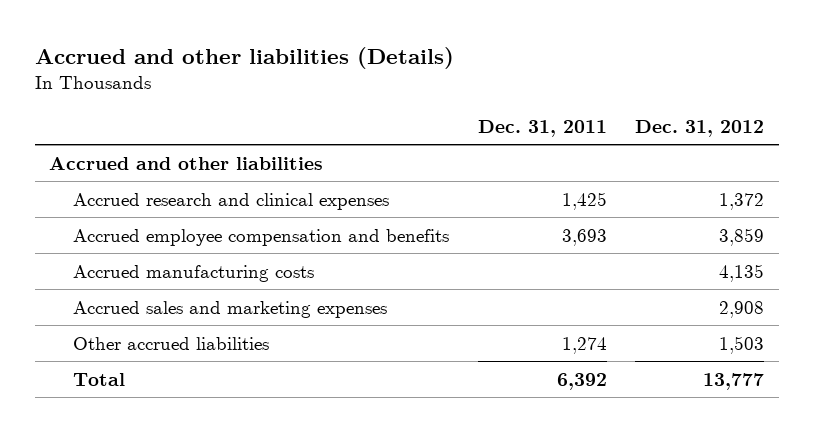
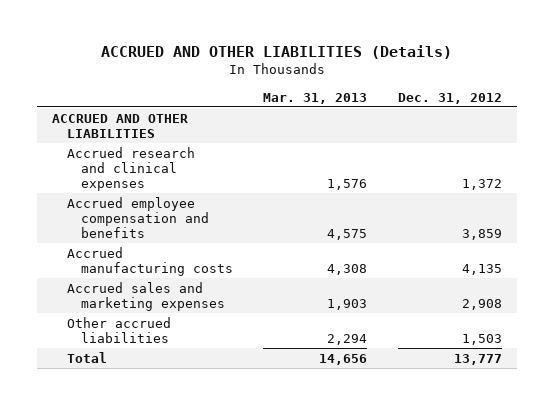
- Accrued and other liabilities (Details)
+ ACCRUED AND OTHER LIABILITIES (Details)
- | Dec. 31, 2011 | Dec. 31, 2012
+ | Mar. 31, 2013 | Dec. 31, 2012
- Accrued and other liabilities
+ ACCRUED AND OTHER LIABILITIES

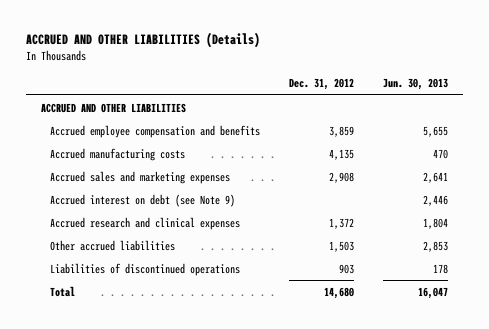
- | Mar. 31, 2013 | Dec. 31, 2012
+ | Dec. 31, 2012 | Jun. 30, 2013
+ Accrued interest on debt (see Note 9) | | 2,446
moved down: Accrued research and clinical expenses | 1,372 | 1,804
- Total | 14,656 | 13,777
+ Liabilities of discontinued operations | 903 | 178
+ Total | 14,680 | 16,047

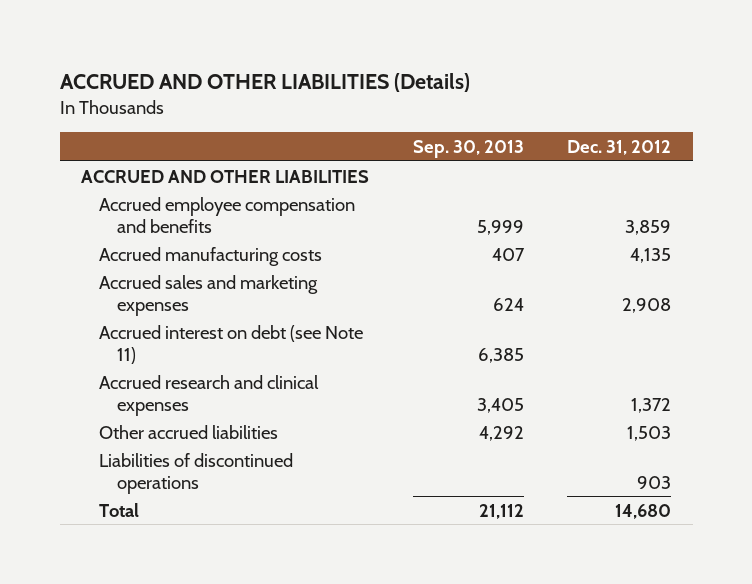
- | Dec. 31, 2012 | Jun. 30, 2013
+ | Sep. 30, 2013 | Dec. 31, 2012
- Accrued interest on debt (see Note 9) | | 2,446
+ Accrued interest on debt (see Note 11) | 6,385 |

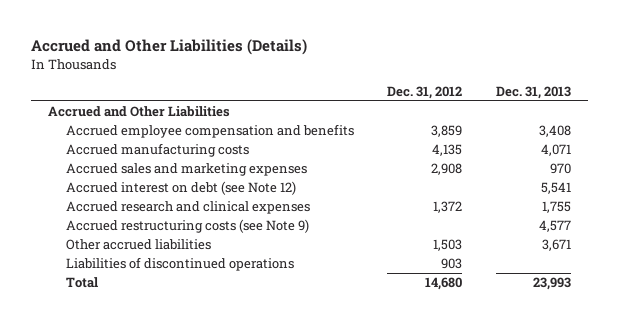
- ACCRUED AND OTHER LIABILITIES (Details)
+ Accrued and Other Liabilities (Details)
- | Sep. 30, 2013 | Dec. 31, 2012
+ | Dec. 31, 2012 | Dec. 31, 2013
- ACCRUED AND OTHER LIABILITIES
+ Accrued and Other Liabilities
- Accrued interest on debt (see Note 11) | 6,385 |
+ Accrued interest on debt (see Note 12) | | 5,541
+ Accrued restructuring costs (see Note 9) | | 4,577

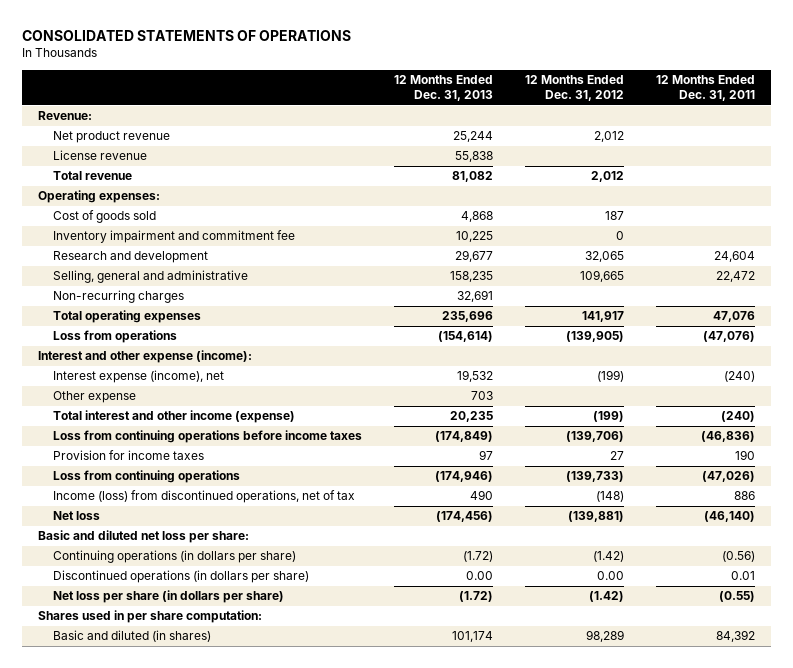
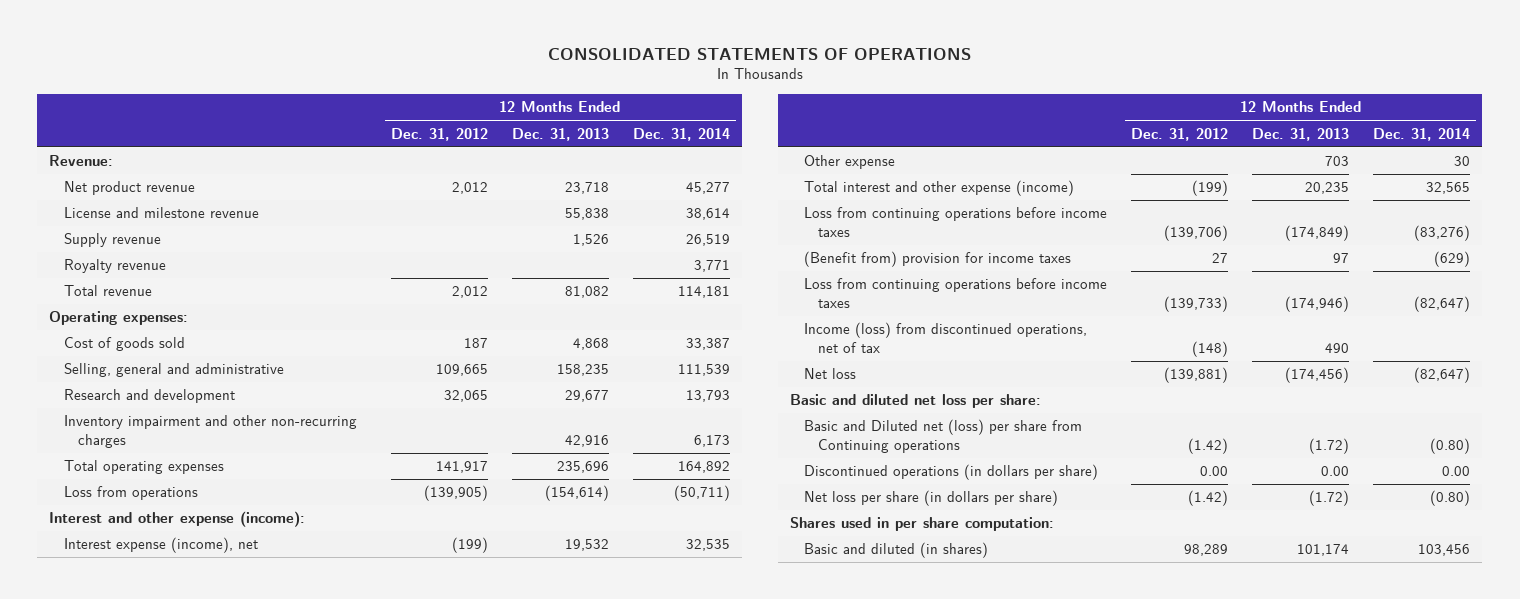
- | 12 Months Ended Dec. 31, 2013 | 12 Months Ended Dec. 31, 2012 | 12 Months Ended Dec. 31, 2011
+ | 12 Months Ended Dec. 31, 2012 | 12 Months Ended Dec. 31, 2013 | 12 Months Ended Dec. 31, 2014
- Net product revenue | 25,244 | 2,012 |
- License revenue | 55,838 | |
+ Net product revenue | 2,012 | 23,718 | 45,277
+ License and milestone revenue | | 55,838 | 38,614
+ Supply revenue | | 1,526 | 26,519
+ Royalty revenue | | | 3,771
- Inventory impairment and commitment fee | 10,225 | 0 |
- Non-recurring charges | 32,691 | |
moved down: Research and development | 32,065 | 29,677 | 13,793
+ Inventory impairment and other non-recurring charges | | 42,916 | 6,173
- Total interest and other income (expense) | 20,235 | (199) | (240)
+ Total interest and other expense (income) | (199) | 20,235 | 32,565
- Provision for income taxes | 97 | 27 | 190
- Loss from continuing operations | (174,946) | (139,733) | (47,026)
+ (Benefit from) provision for income taxes | 27 | 97 | (629)
+ Loss from continuing operations before income taxes | (139,733) | (174,946) | (82,647)
- Continuing operations (in dollars per share) | (1.72) | (1.42) | (0.56)
+ Basic and Diluted net (loss) per share from Continuing operations | (1.42) | (1.72) | (0.80)

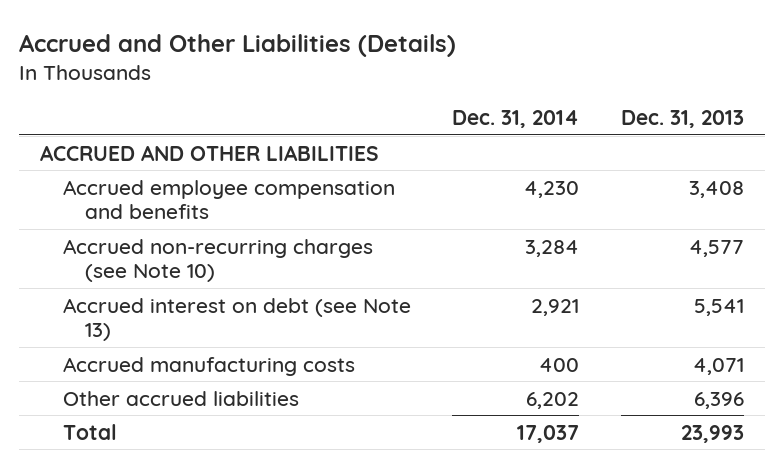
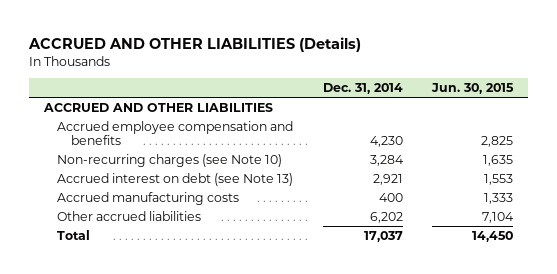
- Accrued and Other Liabilities (Details)
+ ACCRUED AND OTHER LIABILITIES (Details)
- | Dec. 31, 2014 | Dec. 31, 2013
+ | Dec. 31, 2014 | Jun. 30, 2015
- Accrued non-recurring charges (see Note 10) | 3,284 | 4,577
+ Non-recurring charges (see Note 10) | 3,284 | 1,635

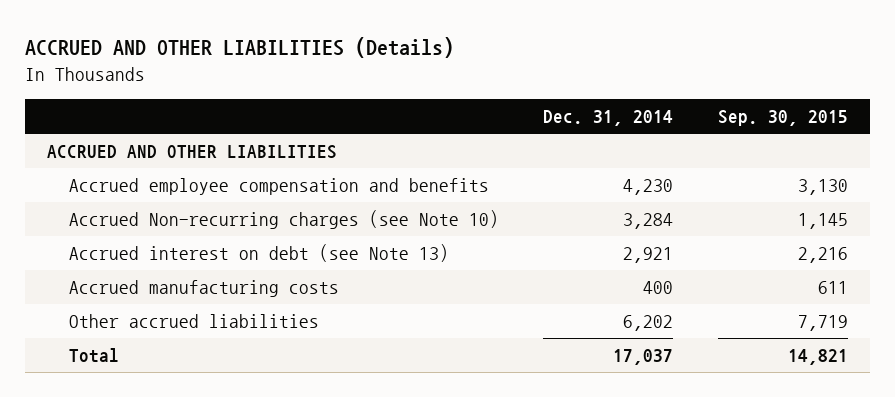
- | Dec. 31, 2014 | Jun. 30, 2015
+ | Dec. 31, 2014 | Sep. 30, 2015
- Non-recurring charges (see Note 10) | 3,284 | 1,635
+ Accrued Non-recurring charges (see Note 10) | 3,284 | 1,145

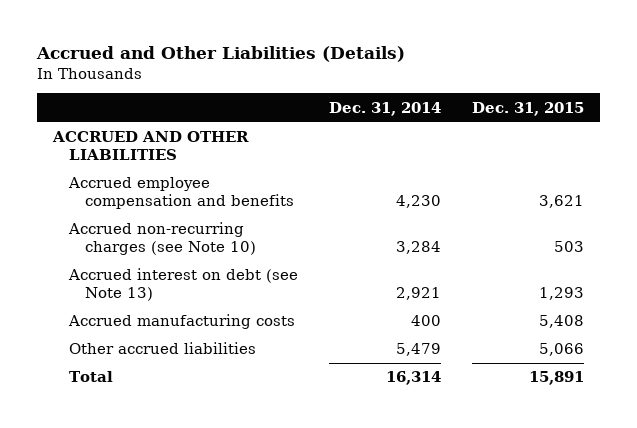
- ACCRUED AND OTHER LIABILITIES (Details)
+ Accrued and Other Liabilities (Details)
- | Dec. 31, 2014 | Sep. 30, 2015
+ | Dec. 31, 2014 | Dec. 31, 2015
- Accrued Non-recurring charges (see Note 10) | 3,284 | 1,145
+ Accrued non-recurring charges (see Note 10) | 3,284 | 503
- Other accrued liabilities | 6,202 | 7,719
- Total | 17,037 | 14,821
+ Other accrued liabilities | 5,479 | 5,066
+ Total | 16,314 | 15,891

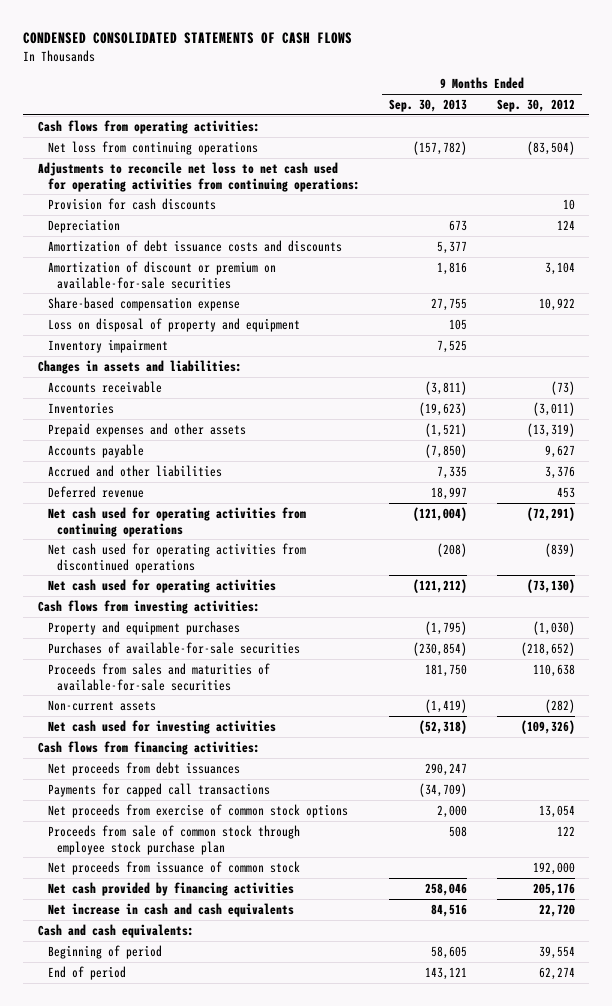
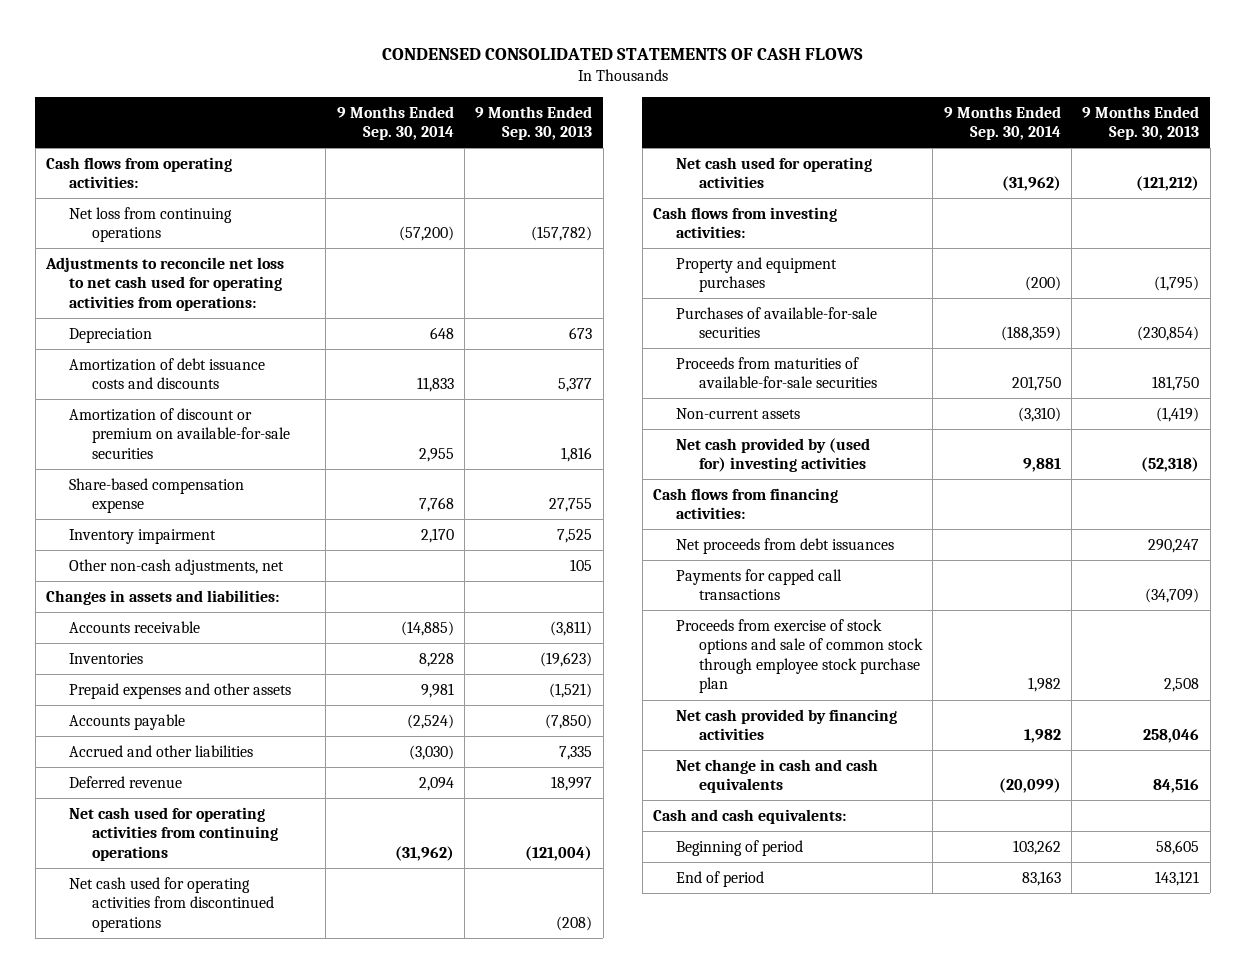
- | 9 Months Ended Sep. 30, 2013 | 9 Months Ended Sep. 30, 2012
+ | 9 Months Ended Sep. 30, 2014 | 9 Months Ended Sep. 30, 2013
- Adjustments to reconcile net loss to net cash used for operating activities from continuing operations:
- Provision for cash discounts | | 10
+ Adjustments to reconcile net loss to net cash used for operating activities from operations:
- Loss on disposal of property and equipment | 105 |
+ Other non-cash adjustments, net | | 105
- Proceeds from sales and maturities of available-for-sale securities | 181,750 | 110,638
+ Proceeds from maturities of available-for-sale securities | 201,750 | 181,750
- Net cash used for investing activities | (52,318) | (109,326)
+ Net cash provided by (used for) investing activities | 9,881 | (52,318)
- Net proceeds from exercise of common stock options | 2,000 | 13,054
- Proceeds from sale of common stock through employee stock purchase plan | 508 | 122
- Net proceeds from issuance of common stock | | 192,000
+ Proceeds from exercise of stock options and sale of common stock through employee stock purchase plan | 1,982 | 2,508
- Net increase in cash and cash equivalents | 84,516 | 22,720
+ Net change in cash and cash equivalents | (20,099) | 84,516

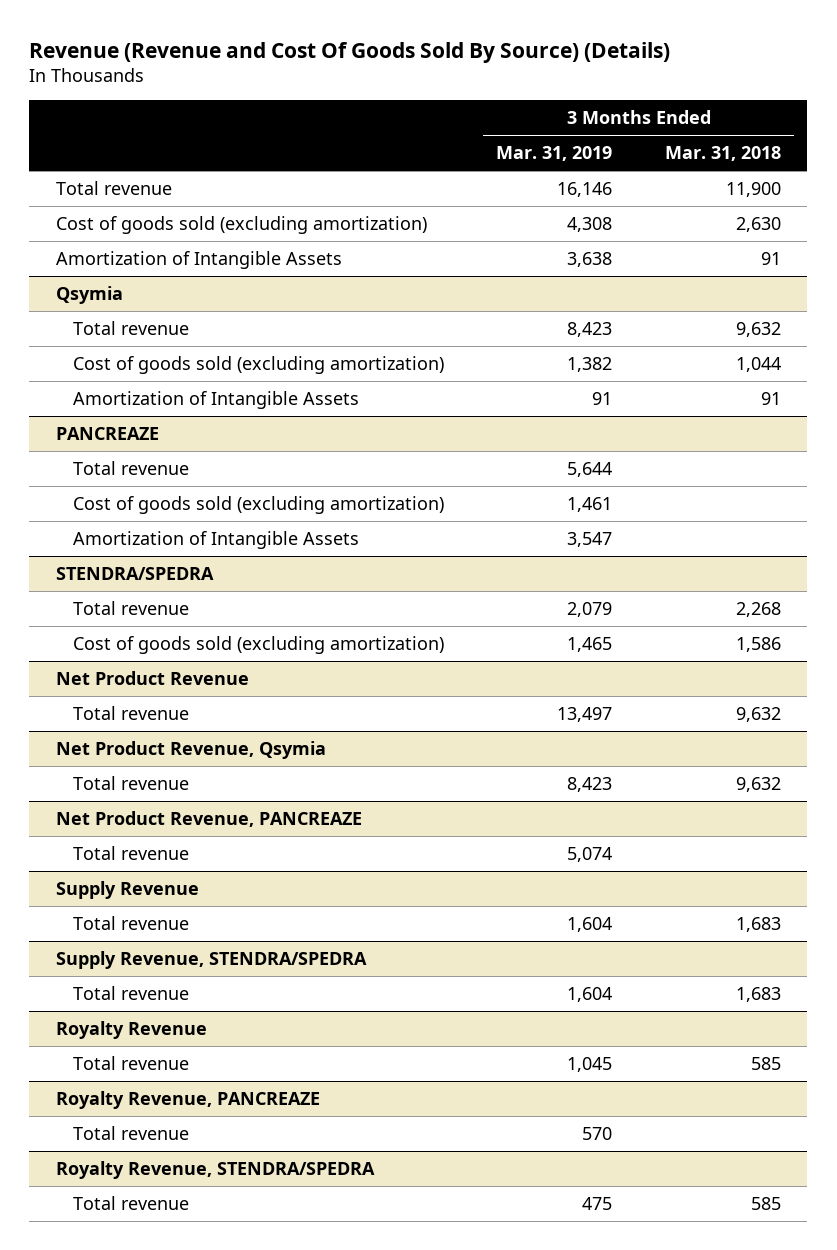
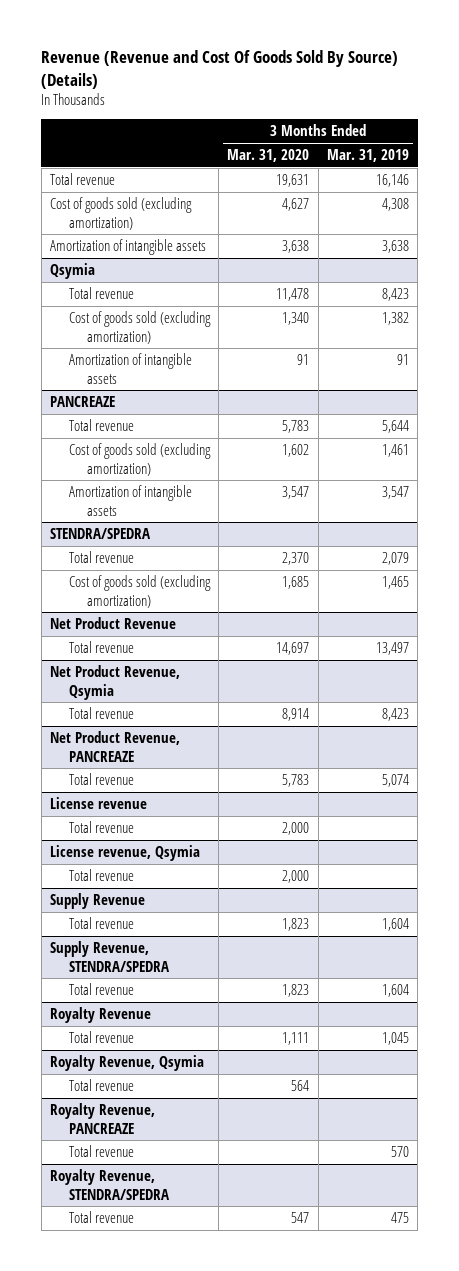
- | 3 Months Ended Mar. 31, 2019 | 3 Months Ended Mar. 31, 2018
+ | 3 Months Ended Mar. 31, 2020 | 3 Months Ended Mar. 31, 2019
- Amortization of Intangible Assets | 3,638 | 91
+ Amortization of intangible assets | 3,638 | 3,638
@ Qsymia
- Amortization of Intangible Assets | 91 | 91
+ Amortization of intangible assets | 91 | 91
@ PANCREAZE
- Amortization of Intangible Assets | 3,547 |
+ Amortization of intangible assets | 3,547 | 3,547
+ License revenue
+ Total revenue | 2,000 |
+ License revenue, Qsymia
+ Total revenue | 2,000 |
+ Royalty Revenue, Qsymia
+ Total revenue | 564 |

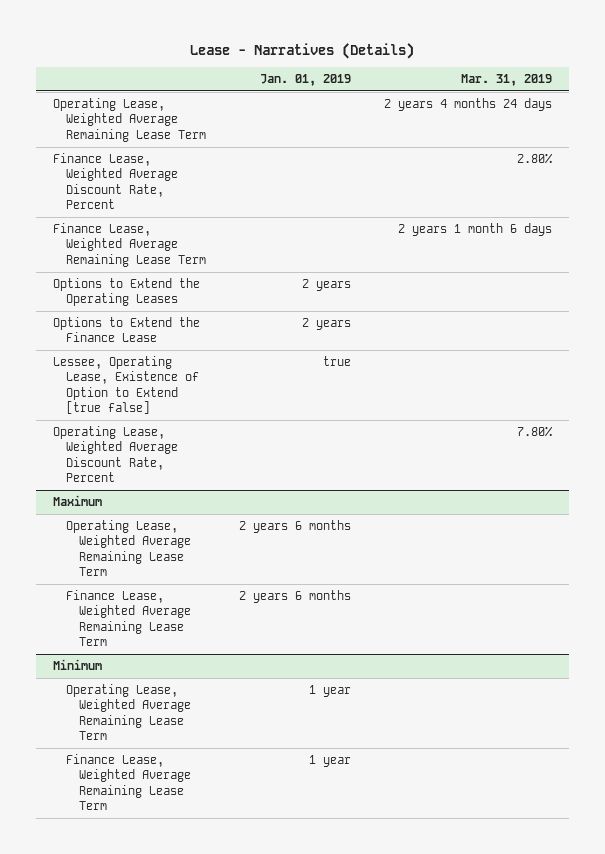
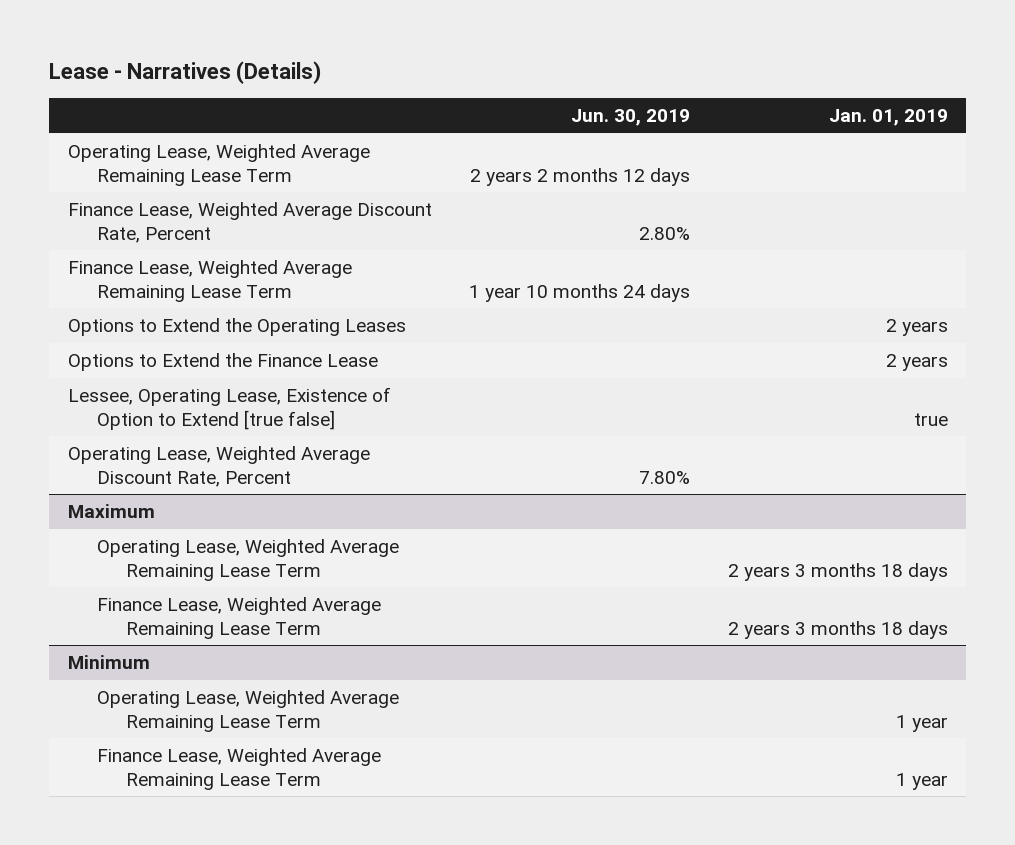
- | Jan. 01, 2019 | Mar. 31, 2019
+ | Jun. 30, 2019 | Jan. 01, 2019
@ Maximum
- Operating Lease, Weighted Average Remaining Lease Term | 2 years 6 months |
- Finance Lease, Weighted Average Remaining Lease Term | 2 years 6 months |
+ Operating Lease, Weighted Average Remaining Lease Term | | 2 years 3 months 18 days
+ Finance Lease, Weighted Average Remaining Lease Term | | 2 years 3 months 18 days

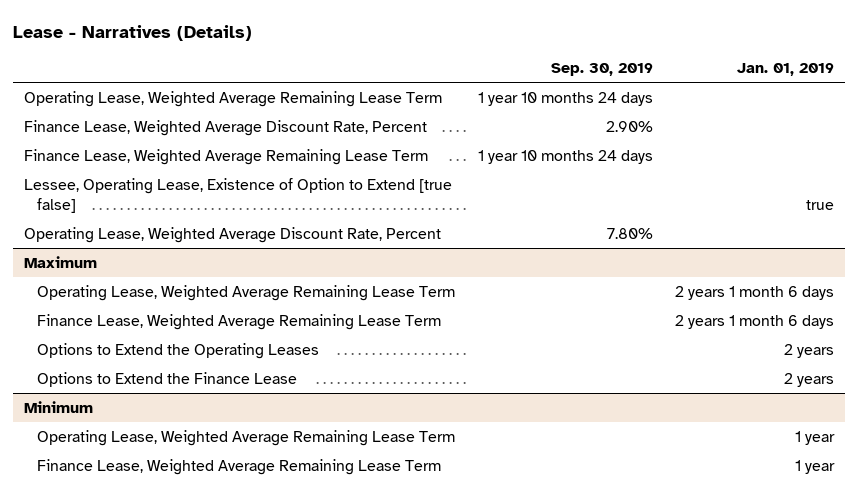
- | Jun. 30, 2019 | Jan. 01, 2019
+ | Sep. 30, 2019 | Jan. 01, 2019
- Options to Extend the Operating Leases | | 2 years
- Options to Extend the Finance Lease | | 2 years
@ Maximum
- Operating Lease, Weighted Average Remaining Lease Term | | 2 years 3 months 18 days
- Finance Lease, Weighted Average Remaining Lease Term | | 2 years 3 months 18 days
+ Operating Lease, Weighted Average Remaining Lease Term | | 2 years 1 month 6 days
+ Finance Lease, Weighted Average Remaining Lease Term | | 2 years 1 month 6 days
+ Options to Extend the Operating Leases | | 2 years
+ Options to Extend the Finance Lease | | 2 years

